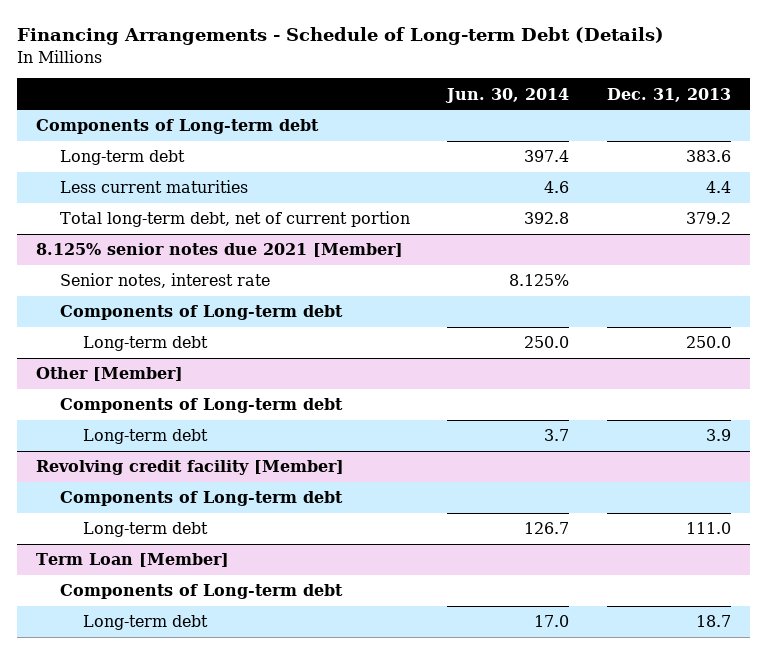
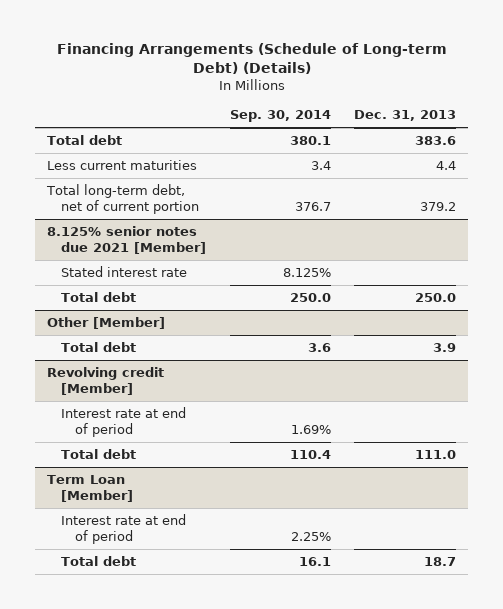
- Financing Arrangements - Schedule of Long-term Debt (Details)
+ Financing Arrangements (Schedule of Long-term Debt) (Details)
- | Jun. 30, 2014 | Dec. 31, 2013
+ | Sep. 30, 2014 | Dec. 31, 2013
- Components of Long-term debt
- Long-term debt | 397.4 | 383.6
+ Total debt | 380.1 | 383.6
@ 8.125% senior notes due 2021 [Member]
- Senior notes, interest rate | 8.125% |
- Components of Long-term debt
- Long-term debt | 250.0 | 250.0
+ Stated interest rate | 8.125% |
+ Total debt | 250.0 | 250.0
@ Other [Member]
- Components of Long-term debt
- Long-term debt | 3.7 | 3.9
- Revolving credit facility [Member]
- Components of Long-term debt
- Long-term debt | 126.7 | 111.0
@ Other [Member]
+ Total debt | 3.6 | 3.9
+ Revolving credit [Member]
+ Interest rate at end of period | 1.69% |
+ Total debt | 110.4 | 111.0
@ Term Loan [Member]
- Components of Long-term debt
- Long-term debt | 17.0 | 18.7
+ Interest rate at end of period | 2.25% |
+ Total debt | 16.1 | 18.7

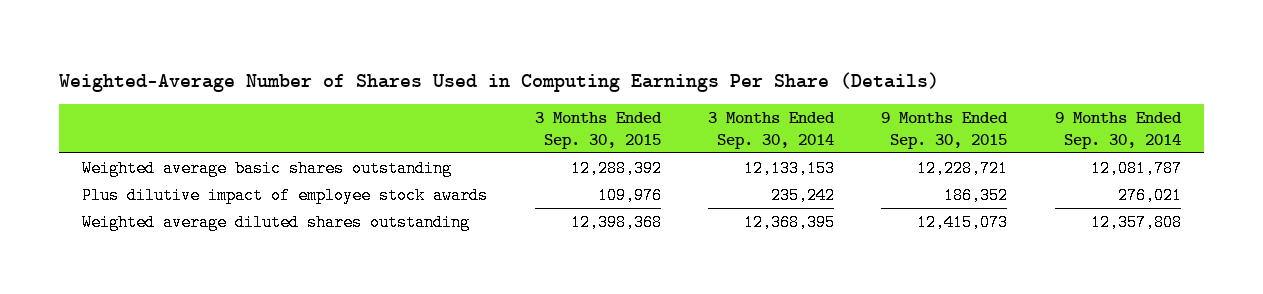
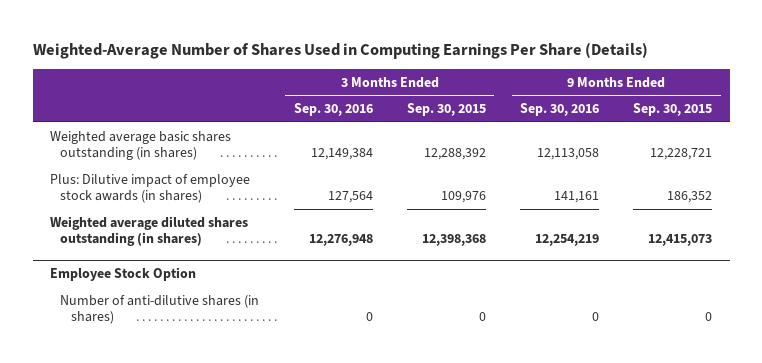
- | 3 Months Ended Sep. 30, 2015 | 3 Months Ended Sep. 30, 2014 | 9 Months Ended Sep. 30, 2015 | 9 Months Ended Sep. 30, 2014
+ | 3 Months Ended Sep. 30, 2016 | 3 Months Ended Sep. 30, 2015 | 9 Months Ended Sep. 30, 2016 | 9 Months Ended Sep. 30, 2015
- Weighted average basic shares outstanding | 12,288,392 | 12,133,153 | 12,228,721 | 12,081,787
- Plus dilutive impact of employee stock awards | 109,976 | 235,242 | 186,352 | 276,021
- Weighted average diluted shares outstanding | 12,398,368 | 12,368,395 | 12,415,073 | 12,357,808
+ Weighted average basic shares outstanding (in shares) | 12,149,384 | 12,288,392 | 12,113,058 | 12,228,721
+ Plus: Dilutive impact of employee stock awards (in shares) | 127,564 | 109,976 | 141,161 | 186,352
+ Weighted average diluted shares outstanding (in shares) | 12,276,948 | 12,398,368 | 12,254,219 | 12,415,073
+ Employee Stock Option
+ Number of anti-dilutive shares (in shares) | 0 | 0 | 0 | 0

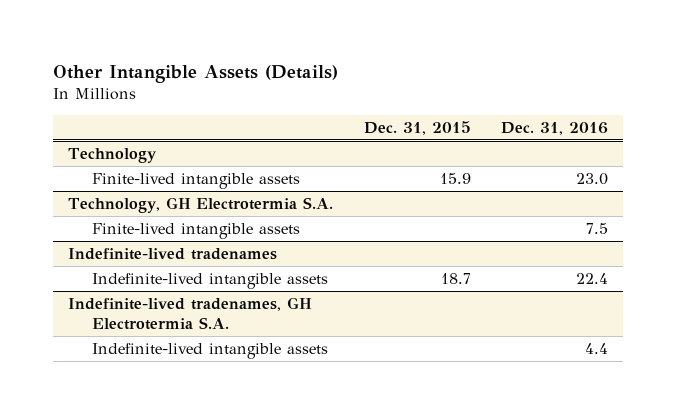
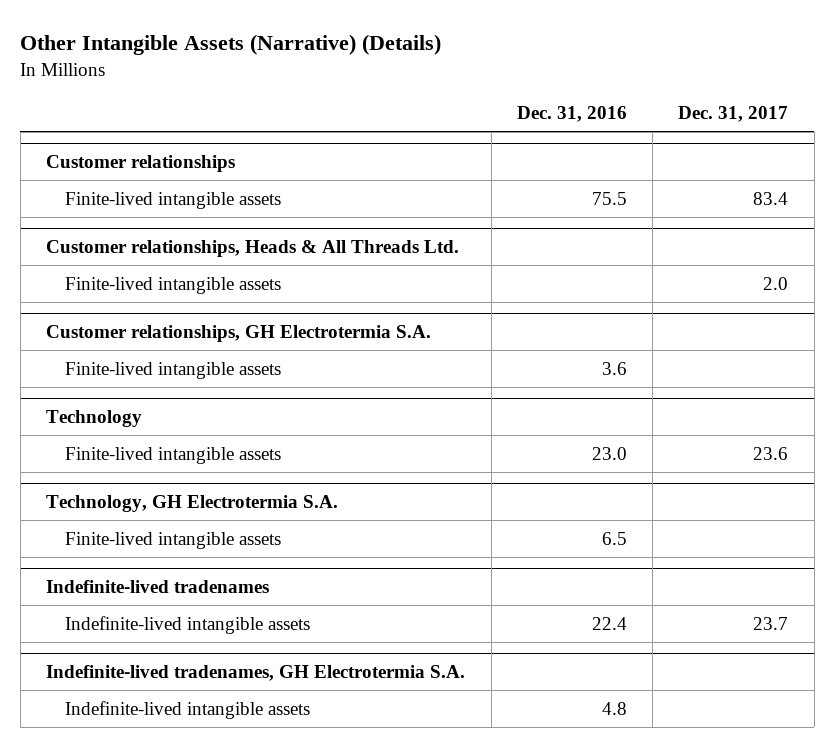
- Other Intangible Assets (Details)
+ Other Intangible Assets (Narrative) (Details)
- | Dec. 31, 2015 | Dec. 31, 2016
+ | Dec. 31, 2016 | Dec. 31, 2017
+ Customer relationships
+ Finite-lived intangible assets | 75.5 | 83.4
+ Customer relationships, Heads & All Threads Ltd.
+ Finite-lived intangible assets | | 2.0
+ Customer relationships, GH Electrotermia S.A.
+ Finite-lived intangible assets | 3.6 |
@ Technology, GH Electrotermia S.A.
- Finite-lived intangible assets | | 7.5
+ Finite-lived intangible assets | 6.5 |
@ Indefinite-lived tradenames, GH Electrotermia S.A.
- Indefinite-lived intangible assets | | 4.4
+ Indefinite-lived intangible assets | 4.8 |

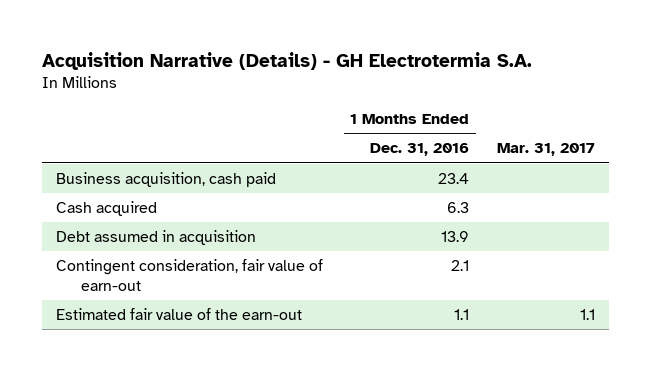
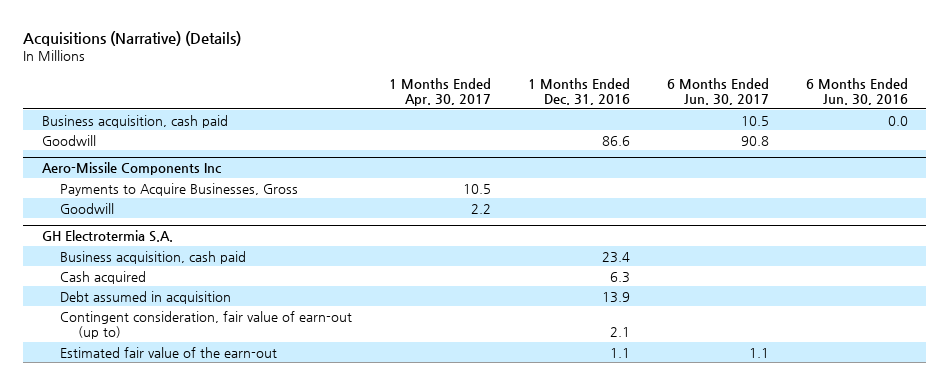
- Acquisition Narrative (Details) - GH Electrotermia S.A.
+ Acquisitions (Narrative) (Details)
- | 1 Months Ended Dec. 31, 2016 | Mar. 31, 2017
+ | 1 Months Ended Apr. 30, 2017 | 1 Months Ended Dec. 31, 2016 | 6 Months Ended Jun. 30, 2017 | 6 Months Ended Jun. 30, 2016
+ Business acquisition, cash paid | | | 10.5 | 0.0
+ Goodwill | | 86.6 | 90.8 |
+ Aero-Missile Components Inc
+ Payments to Acquire Businesses, Gross | 10.5 | | |
+ Goodwill | 2.2 | | |
+ GH Electrotermia S.A.
- Contingent consideration, fair value of earn-out | 2.1 |
+ Contingent consideration, fair value of earn-out (up to) | | 2.1 | |

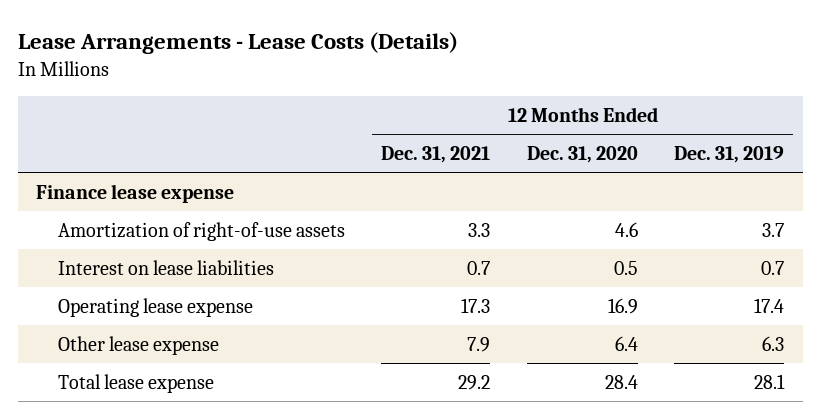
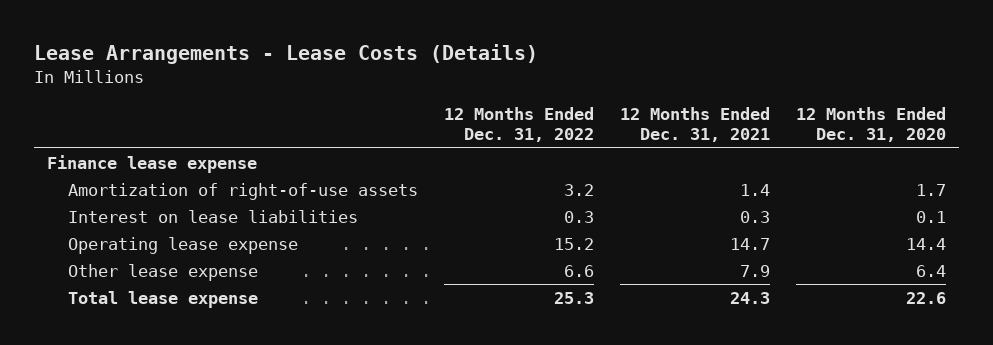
- | 12 Months Ended Dec. 31, 2021 | 12 Months Ended Dec. 31, 2020 | 12 Months Ended Dec. 31, 2019
+ | 12 Months Ended Dec. 31, 2022 | 12 Months Ended Dec. 31, 2021 | 12 Months Ended Dec. 31, 2020
- Amortization of right-of-use assets | 3.3 | 4.6 | 3.7
- Interest on lease liabilities | 0.7 | 0.5 | 0.7
- Operating lease expense | 17.3 | 16.9 | 17.4
+ Amortization of right-of-use assets | 3.2 | 1.4 | 1.7
+ Interest on lease liabilities | 0.3 | 0.3 | 0.1
+ Operating lease expense | 15.2 | 14.7 | 14.4
- Total lease expense | 29.2 | 28.4 | 28.1
+ Total lease expense | 25.3 | 24.3 | 22.6

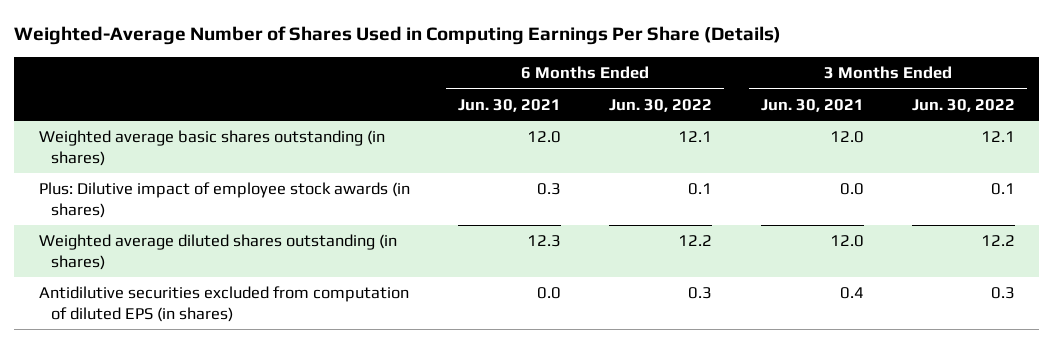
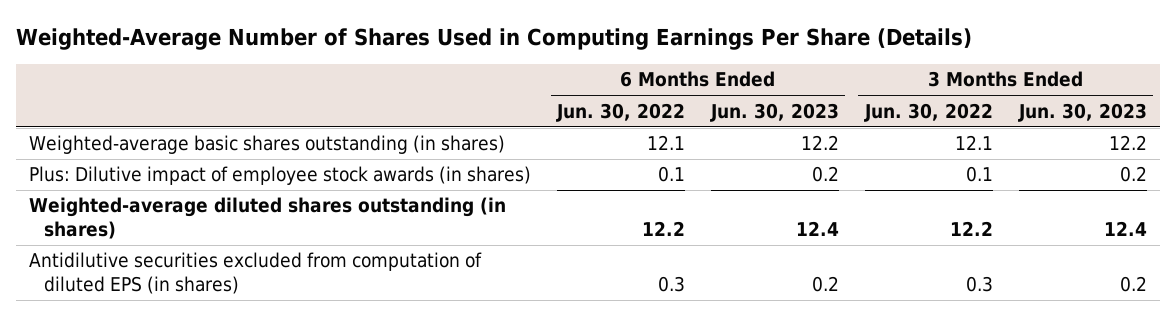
- | 6 Months Ended Jun. 30, 2021 | 6 Months Ended Jun. 30, 2022 | 3 Months Ended Jun. 30, 2021 | 3 Months Ended Jun. 30, 2022
+ | 6 Months Ended Jun. 30, 2022 | 6 Months Ended Jun. 30, 2023 | 3 Months Ended Jun. 30, 2022 | 3 Months Ended Jun. 30, 2023
- Weighted average basic shares outstanding (in shares) | 12.0 | 12.1 | 12.0 | 12.1
+ Weighted-average basic shares outstanding (in shares) | 12.1 | 12.2 | 12.1 | 12.2
- Weighted average diluted shares outstanding (in shares) | 12.3 | 12.2 | 12.0 | 12.2
+ Weighted-average diluted shares outstanding (in shares) | 12.2 | 12.4 | 12.2 | 12.4

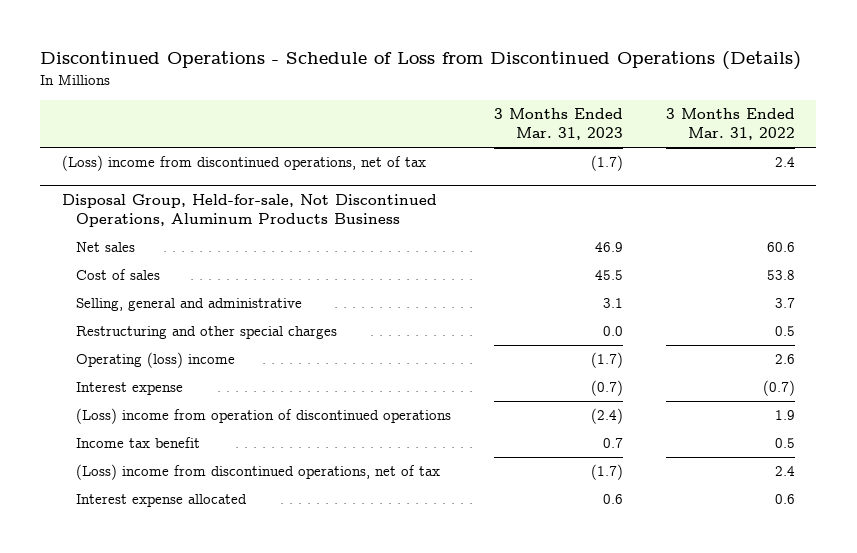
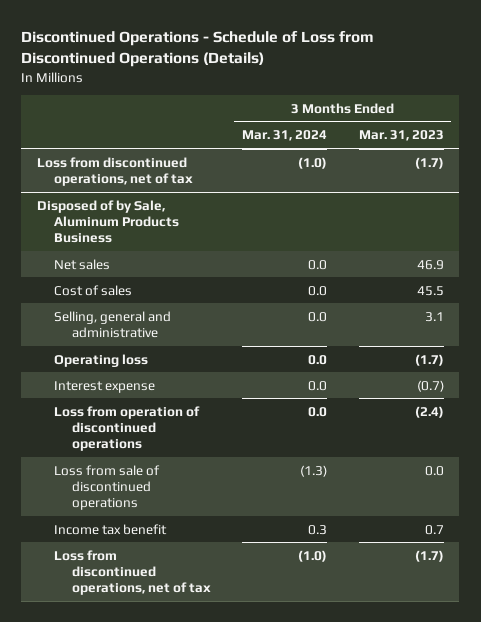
- | 3 Months Ended Mar. 31, 2023 | 3 Months Ended Mar. 31, 2022
+ | 3 Months Ended Mar. 31, 2024 | 3 Months Ended Mar. 31, 2023
- (Loss) income from discontinued operations, net of tax | (1.7) | 2.4
- Disposal Group, Held-for-sale, Not Discontinued Operations, Aluminum Products Business
+ Loss from discontinued operations, net of tax | (1.0) | (1.7)
+ Disposed of by Sale, Aluminum Products Business
- Restructuring and other special charges | 0.0 | 0.5
- Operating (loss) income | (1.7) | 2.6
+ Operating loss | 0.0 | (1.7)
- (Loss) income from operation of discontinued operations | (2.4) | 1.9
+ Loss from operation of discontinued operations | 0.0 | (2.4)
+ Loss from sale of discontinued operations | (1.3) | 0.0
- (Loss) income from discontinued operations, net of tax | (1.7) | 2.4
- Interest expense allocated | 0.6 | 0.6
+ Loss from discontinued operations, net of tax | (1.0) | (1.7)

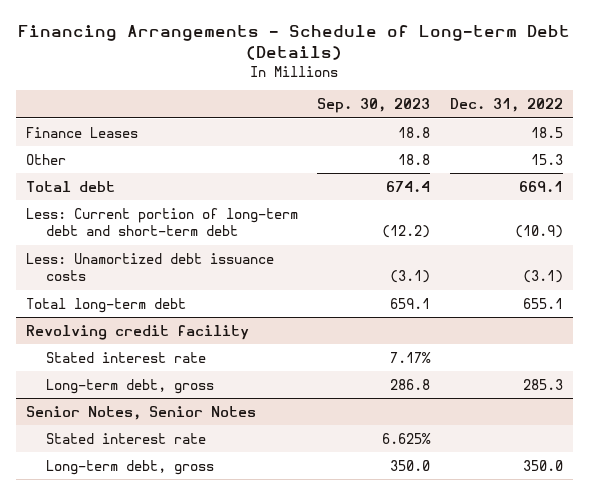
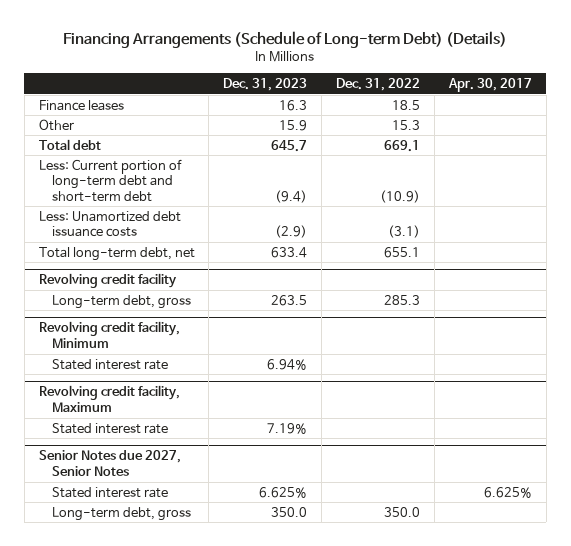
- Financing Arrangements - Schedule of Long-term Debt (Details)
+ Financing Arrangements (Schedule of Long-term Debt) (Details)
- | Sep. 30, 2023 | Dec. 31, 2022
+ | Dec. 31, 2023 | Dec. 31, 2022 | Apr. 30, 2017
- Finance Leases | 18.8 | 18.5
+ Finance leases | 16.3 | 18.5 |
- Total long-term debt | 659.1 | 655.1
+ Total long-term debt, net | 633.4 | 655.1 |
@ Revolving credit facility
- Stated interest rate | 7.17% |
- Senior Notes, Senior Notes
+ Revolving credit facility, Minimum
+ Revolving credit facility, Maximum
+ Stated interest rate | 7.19% | |
+ Senior Notes due 2027, Senior Notes
+ Stated interest rate | 6.625% | | 6.625%

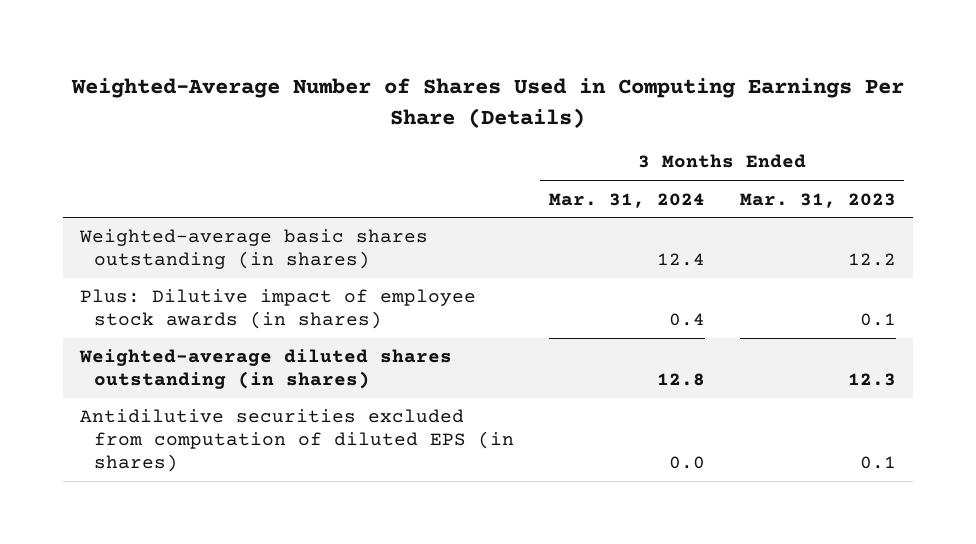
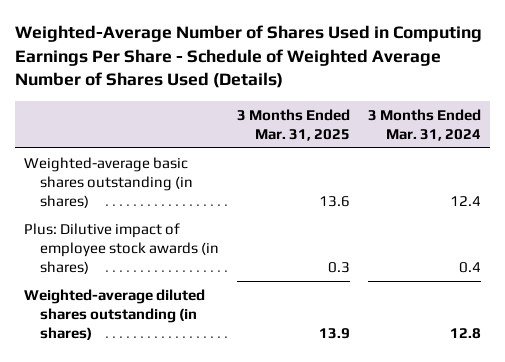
- Weighted-Average Number of Shares Used in Computing Earnings Per Share (Details)
+ Weighted-Average Number of Shares Used in Computing Earnings Per Share - Schedule of Weighted Average Number of Shares Used (Details)
- | 3 Months Ended Mar. 31, 2024 | 3 Months Ended Mar. 31, 2023
+ | 3 Months Ended Mar. 31, 2025 | 3 Months Ended Mar. 31, 2024
- Antidilutive securities excluded from computation of diluted EPS (in shares) | 0.0 | 0.1

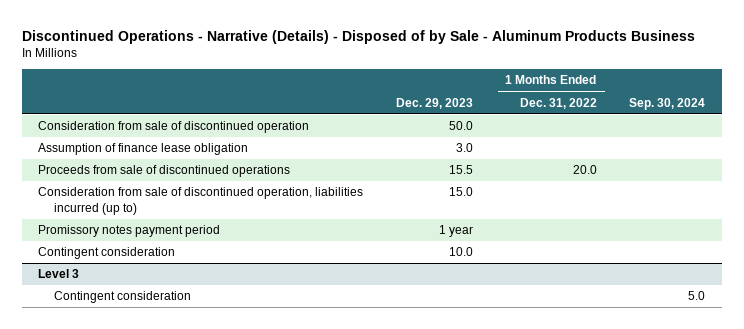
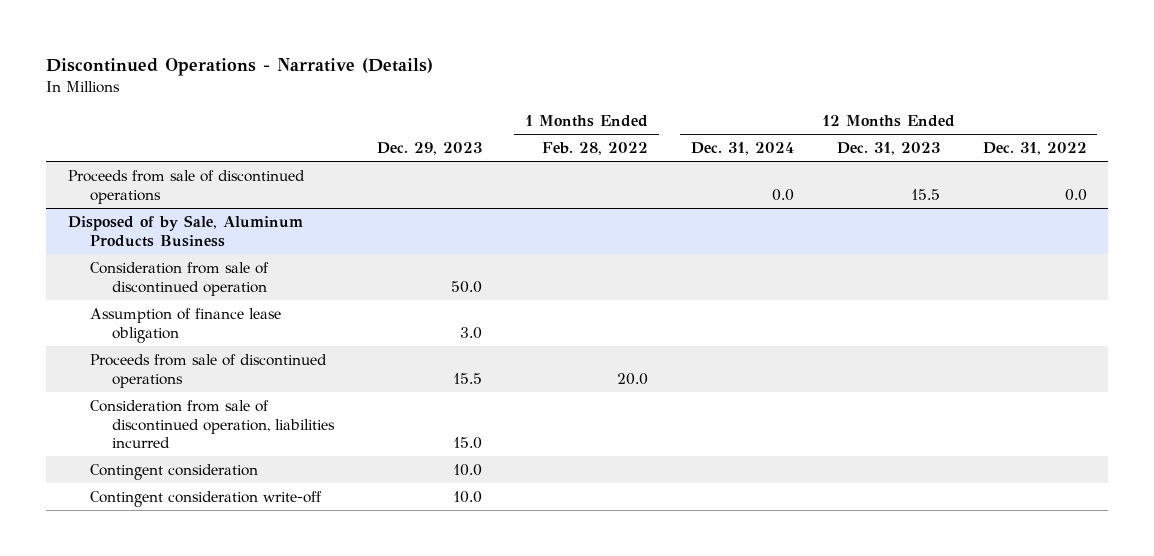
- Discontinued Operations - Narrative (Details) - Disposed of by Sale - Aluminum Products Business
+ Discontinued Operations - Narrative (Details)
- | Dec. 29, 2023 | 1 Months Ended Dec. 31, 2022 | Sep. 30, 2024
+ | Dec. 29, 2023 | 1 Months Ended Feb. 28, 2022 | 12 Months Ended Dec. 31, 2024 | 12 Months Ended Dec. 31, 2023 | 12 Months Ended Dec. 31, 2022
+ Proceeds from sale of discontinued operations | | | 0.0 | 15.5 | 0.0
+ Disposed of by Sale, Aluminum Products Business
- Consideration from sale of discontinued operation, liabilities incurred (up to) | 15.0 | |
- Promissory notes payment period | 1 year | |
+ Consideration from sale of discontinued operation, liabilities incurred | 15.0 | | | |
- Level 3
- Contingent consideration | | | 5.0
+ Contingent consideration write-off | 10.0 | | | |

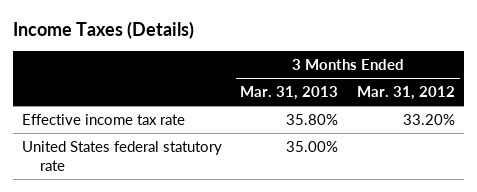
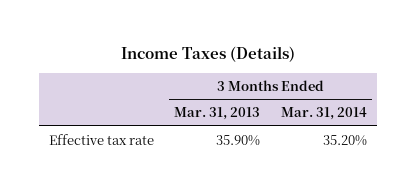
- | 3 Months Ended Mar. 31, 2013 | 3 Months Ended Mar. 31, 2012
+ | 3 Months Ended Mar. 31, 2013 | 3 Months Ended Mar. 31, 2014
- Effective income tax rate | 35.80% | 33.20%
- United States federal statutory rate | 35.00% |
+ Effective tax rate | 35.90% | 35.20%

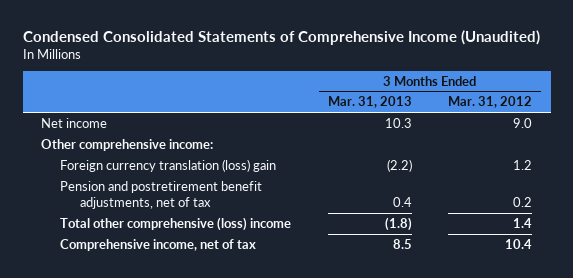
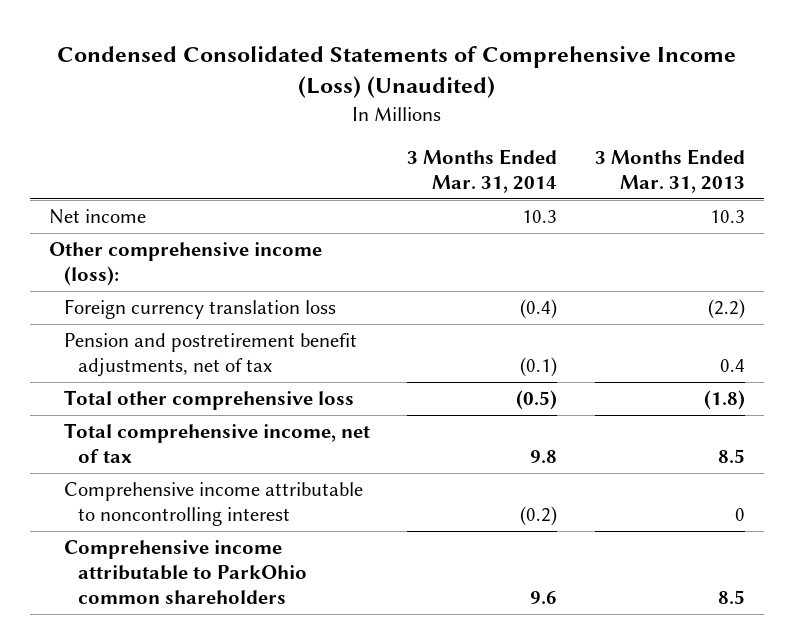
- Condensed Consolidated Statements of Comprehensive Income (Unaudited)
+ Condensed Consolidated Statements of Comprehensive Income (Loss) (Unaudited)
- | 3 Months Ended Mar. 31, 2013 | 3 Months Ended Mar. 31, 2012
+ | 3 Months Ended Mar. 31, 2014 | 3 Months Ended Mar. 31, 2013
- Other comprehensive income:
- Foreign currency translation (loss) gain | (2.2) | 1.2
+ Other comprehensive income (loss):
+ Foreign currency translation loss | (0.4) | (2.2)
- Total other comprehensive (loss) income | (1.8) | 1.4
- Comprehensive income, net of tax | 8.5 | 10.4
+ Total other comprehensive loss | (0.5) | (1.8)
+ Total comprehensive income, net of tax | 9.8 | 8.5
+ Comprehensive income attributable to noncontrolling interest | (0.2) | 0
+ Comprehensive income attributable to ParkOhio common shareholders | 9.6 | 8.5

